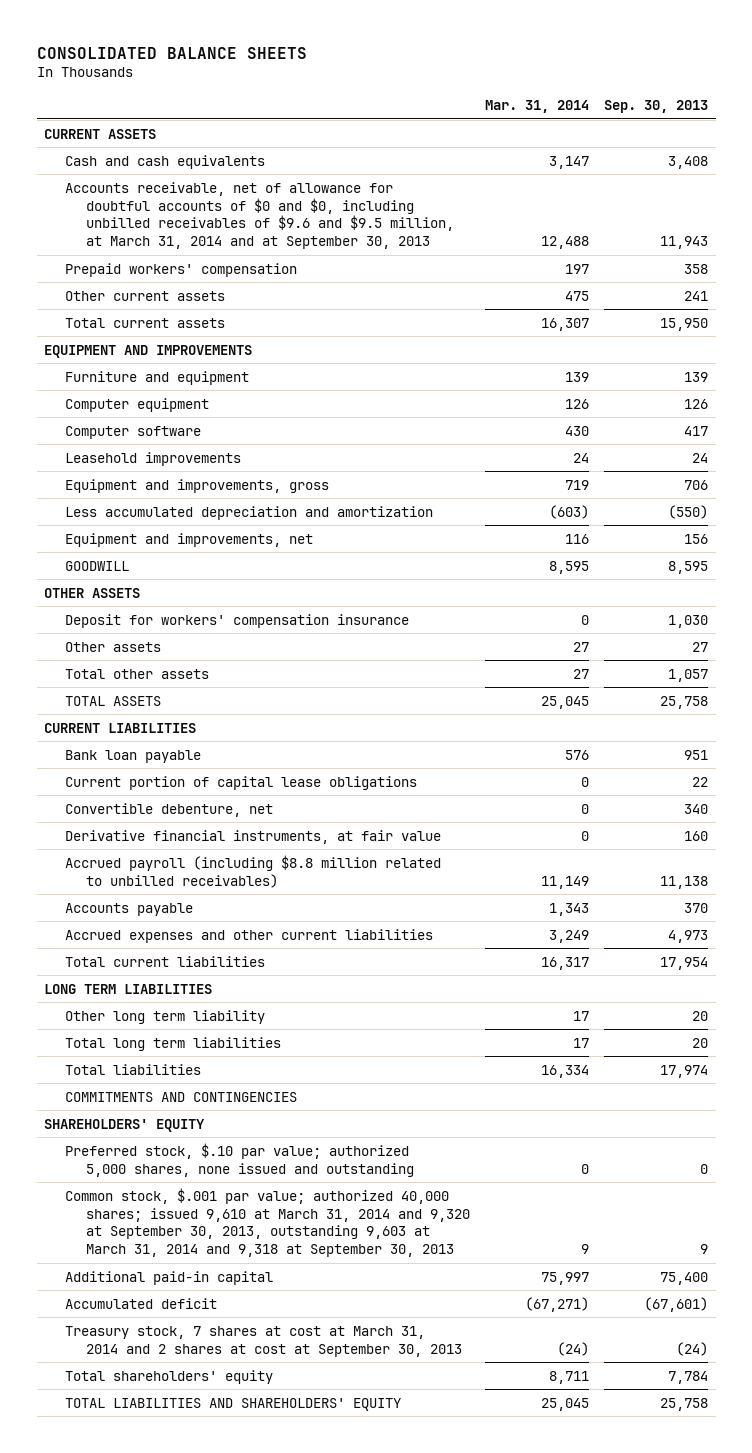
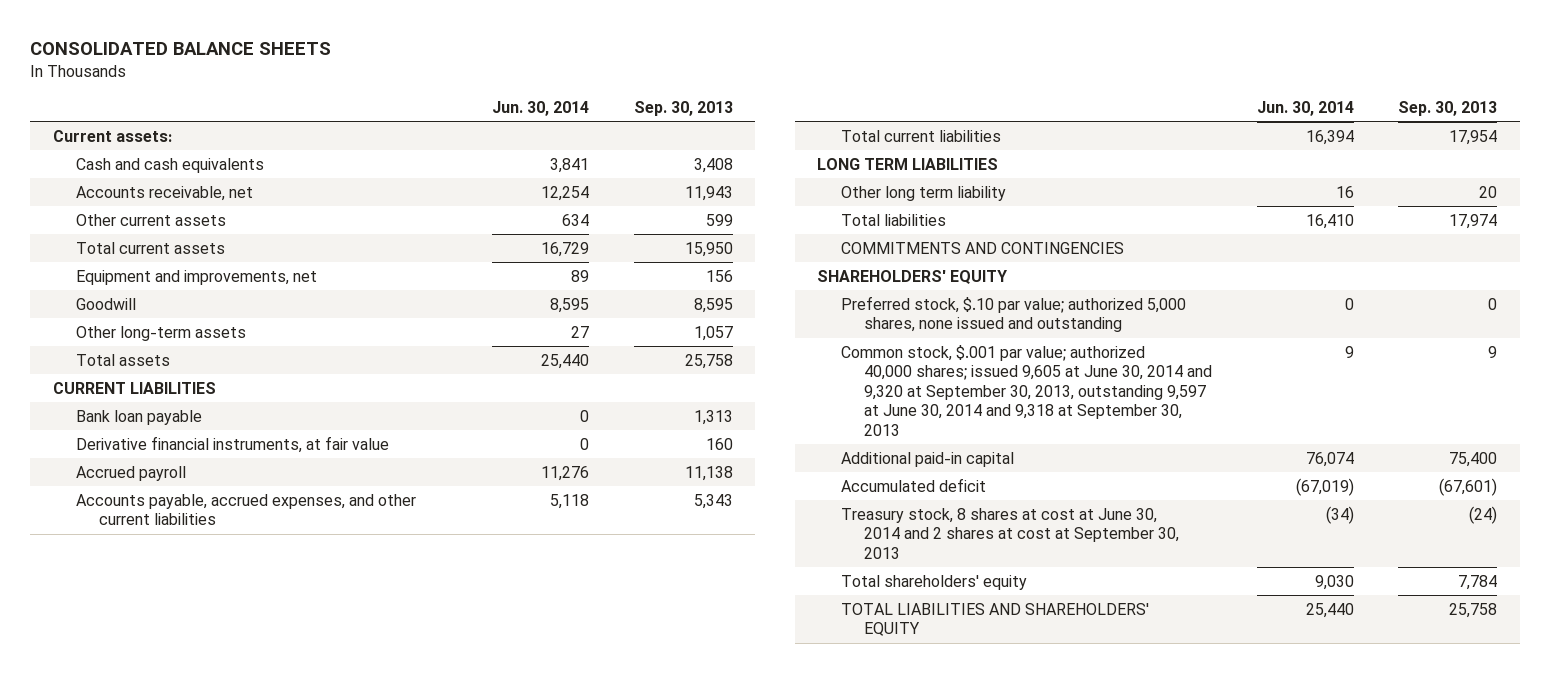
- | Mar. 31, 2014 | Sep. 30, 2013
+ | Jun. 30, 2014 | Sep. 30, 2013
- CURRENT ASSETS
+ Current assets:
- Accounts receivable, net of allowance for doubtful accounts of $0 and $0, including unbilled receivables of $9.6 and $9.5 million, at March 31, 2014 and at September 30, 2013 | 12,488 | 11,943
- Prepaid workers' compensation | 197 | 358
- Other current assets | 475 | 241
+ Accounts receivable, net | 12,254 | 11,943
+ Other current assets | 634 | 599
- EQUIPMENT AND IMPROVEMENTS
- Furniture and equipment | 139 | 139
- Computer equipment | 126 | 126
- Computer software | 430 | 417
- Leasehold improvements | 24 | 24
- Equipment and improvements, gross | 719 | 706
- Less accumulated depreciation and amortization | (603) | (550)
- GOODWILL | 8,595 | 8,595
- OTHER ASSETS
- Deposit for workers' compensation insurance | 0 | 1,030
- Other assets | 27 | 27
- Total other assets | 27 | 1,057
- TOTAL ASSETS | 25,045 | 25,758
+ Goodwill | 8,595 | 8,595
+ Other long-term assets | 27 | 1,057
+ Total assets | 25,440 | 25,758
- Bank loan payable | 576 | 951
- Current portion of capital lease obligations | 0 | 22
- Convertible debenture, net | 0 | 340
+ Bank loan payable | 0 | 1,313
- Accrued payroll (including $8.8 million related to unbilled receivables) | 11,149 | 11,138
- Accounts payable | 1,343 | 370
- Accrued expenses and other current liabilities | 3,249 | 4,973
+ Accrued payroll | 11,276 | 11,138
+ Accounts payable, accrued expenses, and other current liabilities | 5,118 | 5,343
- Total long term liabilities | 17 | 20
- Common stock, $.001 par value; authorized 40,000 shares; issued 9,610 at March 31, 2014 and 9,320 at September 30, 2013, outstanding 9,603 at March 31, 2014 and 9,318 at September 30, 2013 | 9 | 9
+ Common stock, $.001 par value; authorized 40,000 shares; issued 9,605 at June 30, 2014 and 9,320 at September 30, 2013, outstanding 9,597 at June 30, 2014 and 9,318 at September 30, 2013 | 9 | 9
- Treasury stock, 7 shares at cost at March 31, 2014 and 2 shares at cost at September 30, 2013 | (24) | (24)
+ Treasury stock, 8 shares at cost at June 30, 2014 and 2 shares at cost at September 30, 2013 | (34) | (24)

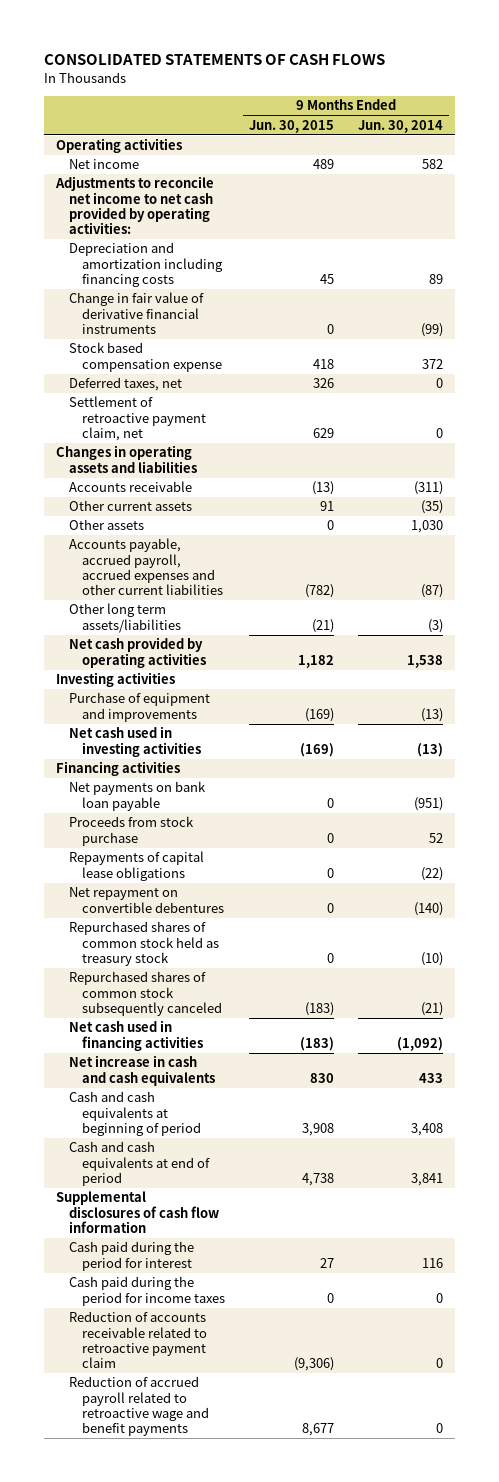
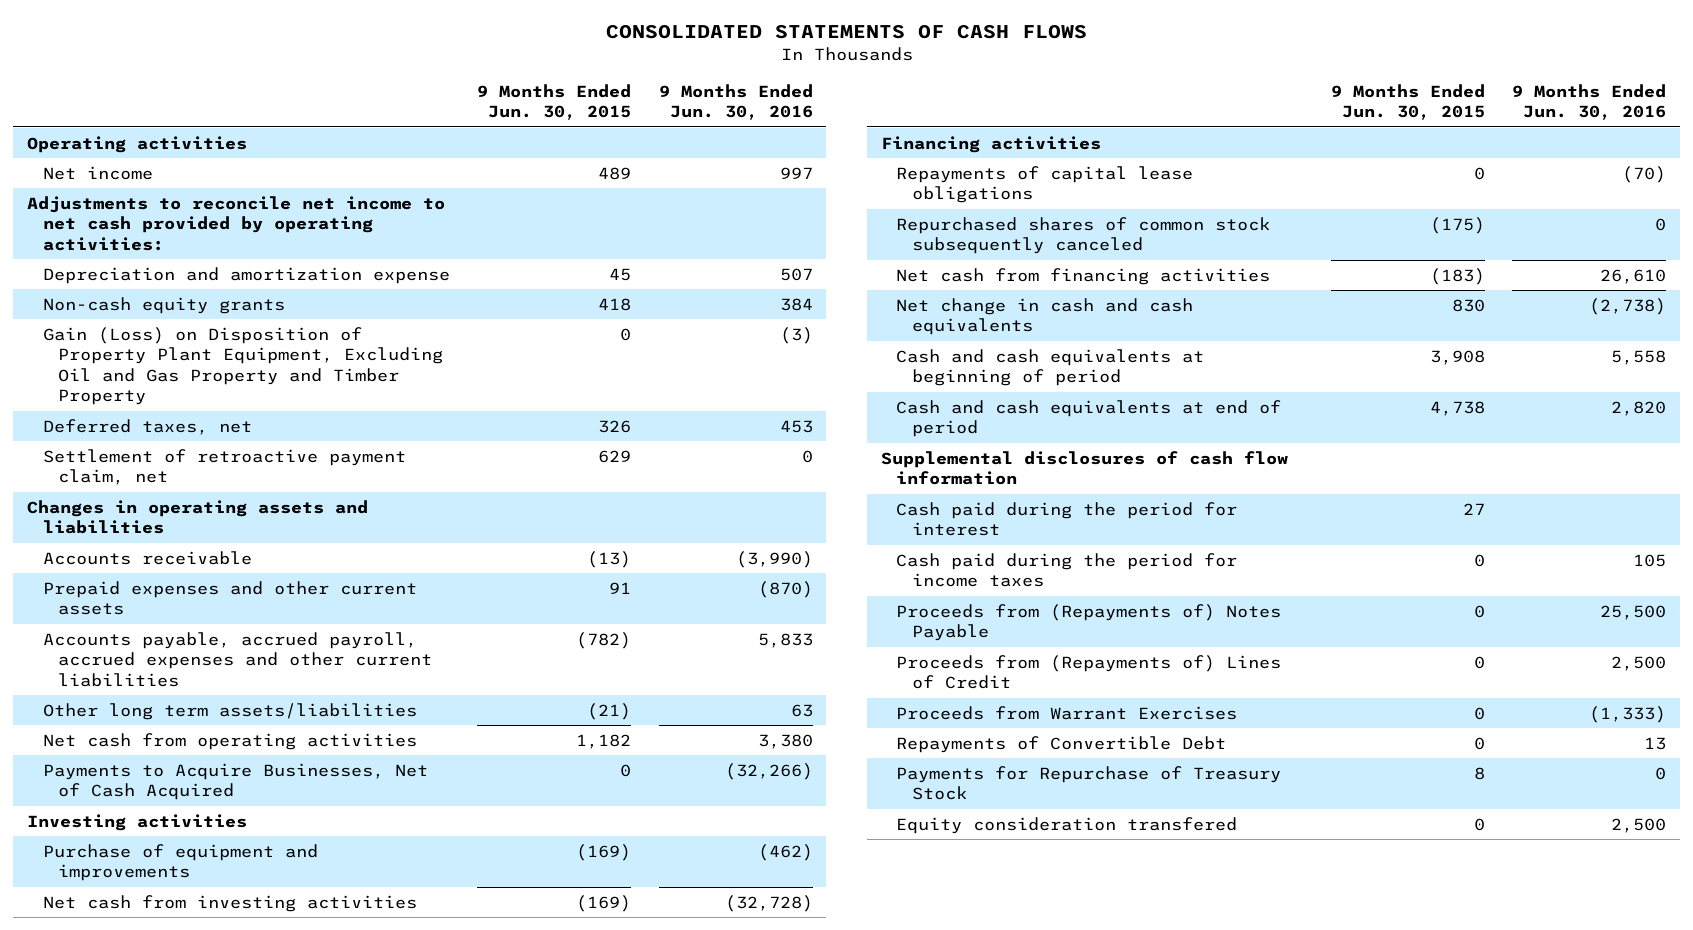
- | 9 Months Ended Jun. 30, 2015 | 9 Months Ended Jun. 30, 2014
+ | 9 Months Ended Jun. 30, 2015 | 9 Months Ended Jun. 30, 2016
- Depreciation and amortization including financing costs | 45 | 89
- Change in fair value of derivative financial instruments | 0 | (99)
- Stock based compensation expense | 418 | 372
+ Depreciation and amortization expense | 45 | 507
+ Non-cash equity grants | 418 | 384
+ Gain (Loss) on Disposition of Property Plant Equipment, Excluding Oil and Gas Property and Timber Property | 0 | (3)
- Other current assets | 91 | (35)
- Other assets | 0 | 1,030
+ Prepaid expenses and other current assets | 91 | (870)
- Net cash provided by operating activities | 1,182 | 1,538
+ Net cash from operating activities | 1,182 | 3,380
+ Payments to Acquire Businesses, Net of Cash Acquired | 0 | (32,266)
- Net cash used in investing activities | (169) | (13)
+ Net cash from investing activities | (169) | (32,728)
- Net payments on bank loan payable | 0 | (951)
- Proceeds from stock purchase | 0 | 52
- Net repayment on convertible debentures | 0 | (140)
- Repurchased shares of common stock held as treasury stock | 0 | (10)
- Repurchased shares of common stock subsequently canceled | (183) | (21)
- Net cash used in financing activities | (183) | (1,092)
- Net increase in cash and cash equivalents | 830 | 433
+ Repurchased shares of common stock subsequently canceled | (175) | 0
+ Net cash from financing activities | (183) | 26,610
+ Net change in cash and cash equivalents | 830 | (2,738)
- Reduction of accounts receivable related to retroactive payment claim | (9,306) | 0
- Reduction of accrued payroll related to retroactive wage and benefit payments | 8,677 | 0
+ Proceeds from (Repayments of) Notes Payable | 0 | 25,500
+ Proceeds from (Repayments of) Lines of Credit | 0 | 2,500
+ Proceeds from Warrant Exercises | 0 | (1,333)
+ Repayments of Convertible Debt | 0 | 13
+ Payments for Repurchase of Treasury Stock | 8 | 0
+ Equity consideration transfered | 0 | 2,500

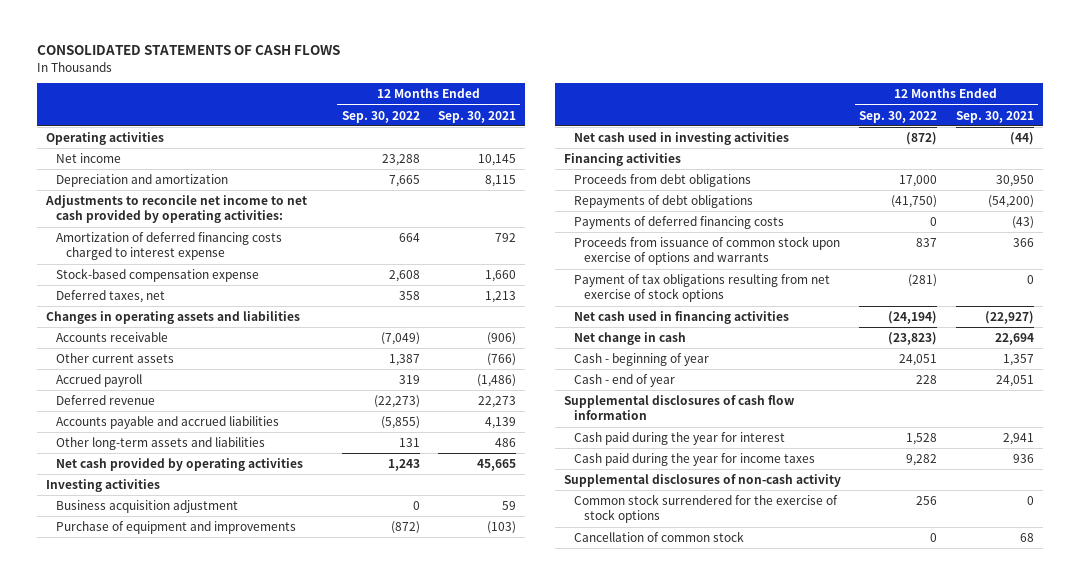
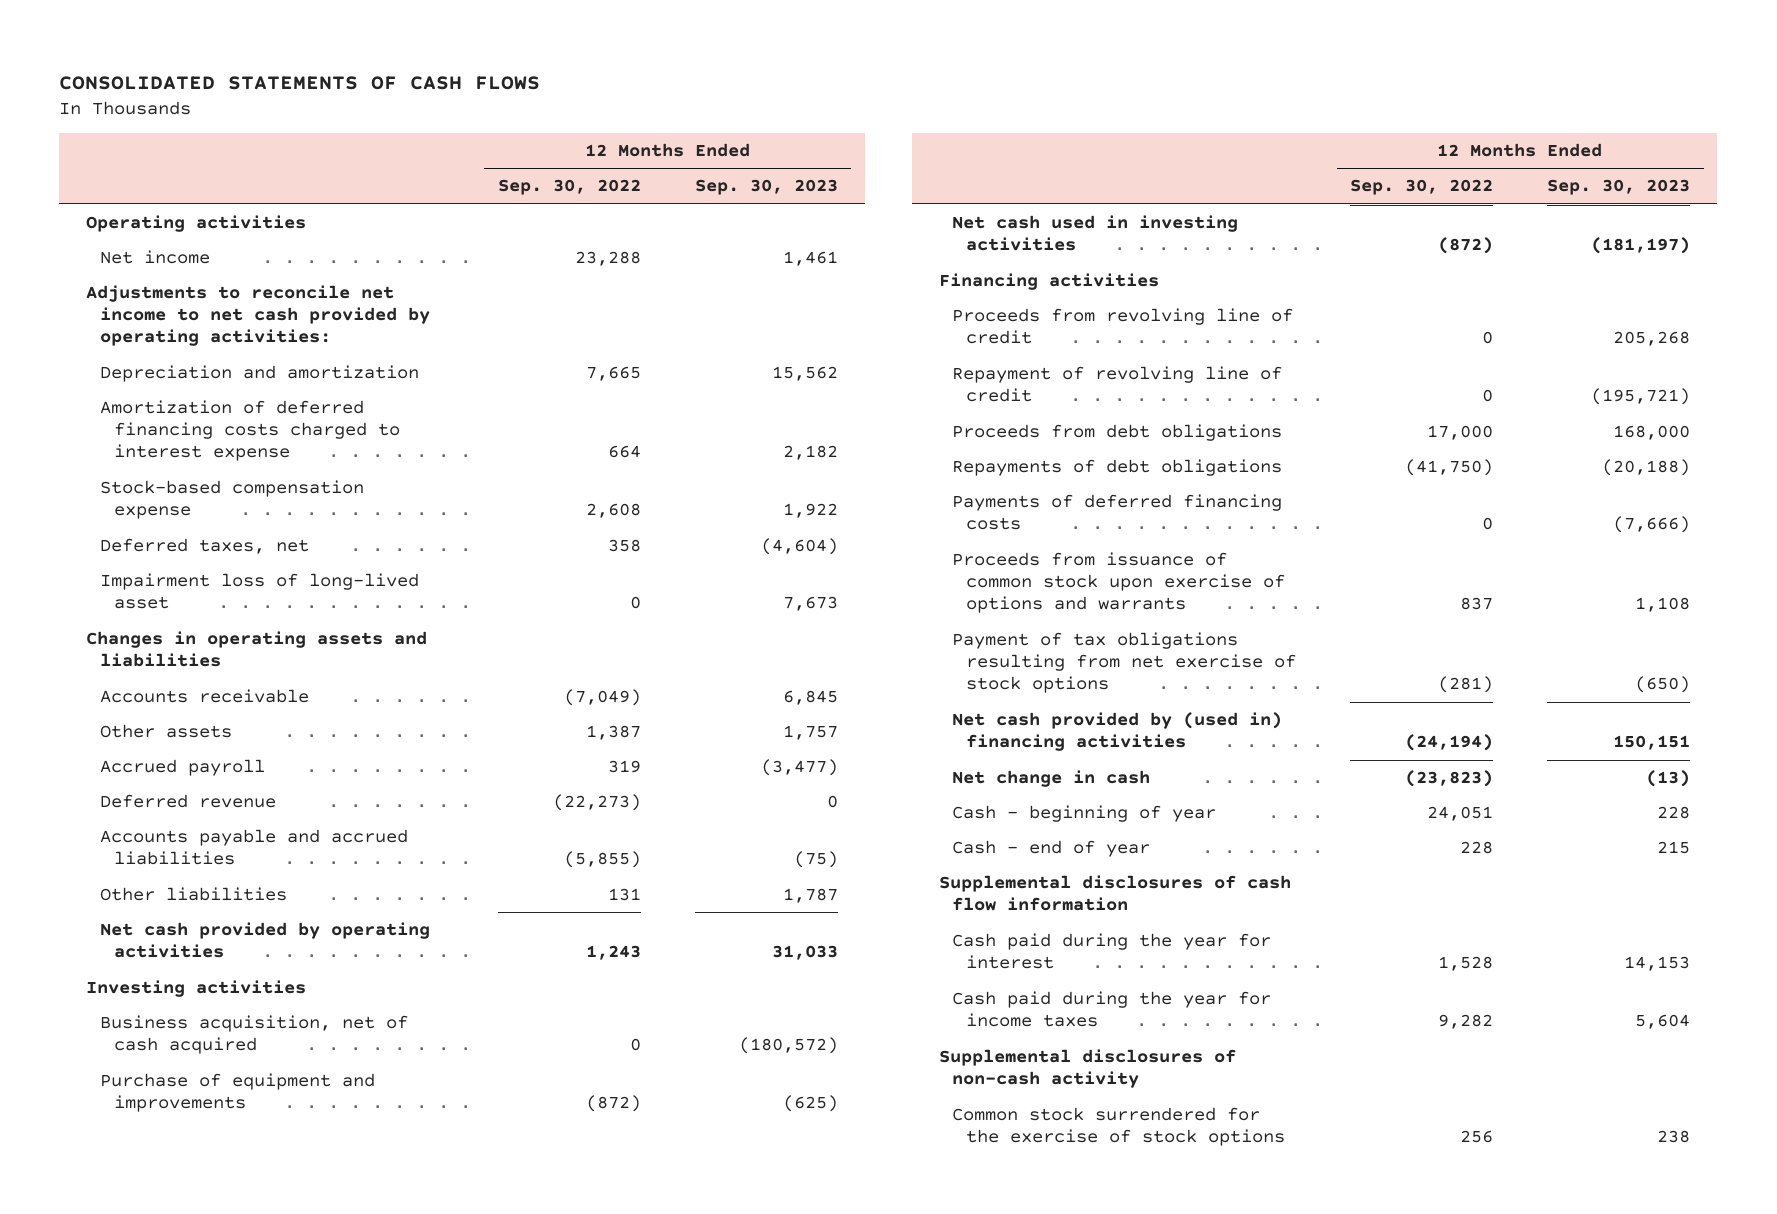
- | 12 Months Ended Sep. 30, 2022 | 12 Months Ended Sep. 30, 2021
+ | 12 Months Ended Sep. 30, 2022 | 12 Months Ended Sep. 30, 2023
moved down: Depreciation and amortization | 7,665 | 15,562
+ Impairment loss of long-lived asset | 0 | 7,673
- Other current assets | 1,387 | (766)
+ Other assets | 1,387 | 1,757
- Other long-term assets and liabilities | 131 | 486
+ Other liabilities | 131 | 1,787
- Business acquisition adjustment | 0 | 59
+ Business acquisition, net of cash acquired | 0 | (180,572)
+ Proceeds from revolving line of credit | 0 | 205,268
+ Repayment of revolving line of credit | 0 | (195,721)
- Net cash used in financing activities | (24,194) | (22,927)
+ Net cash provided by (used in) financing activities | (24,194) | 150,151
- Cancellation of common stock | 0 | 68

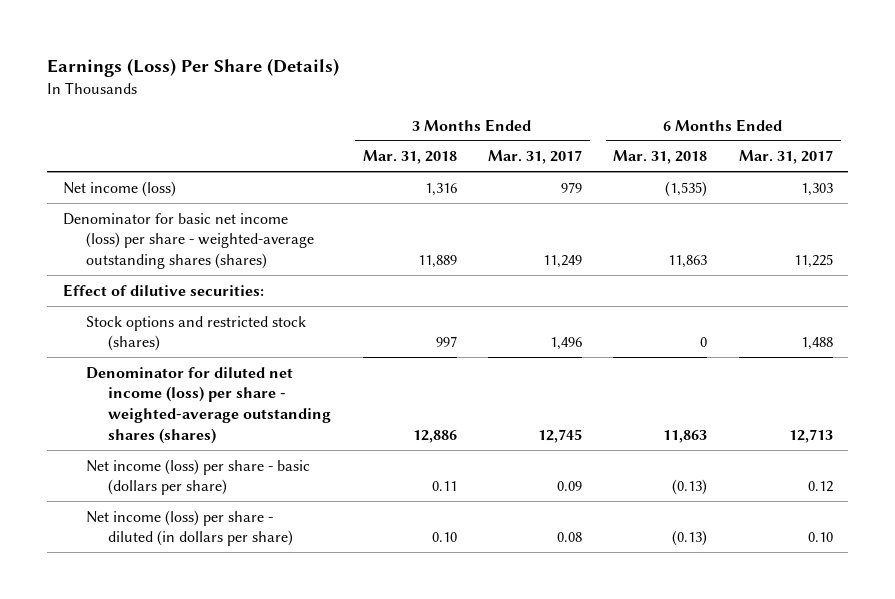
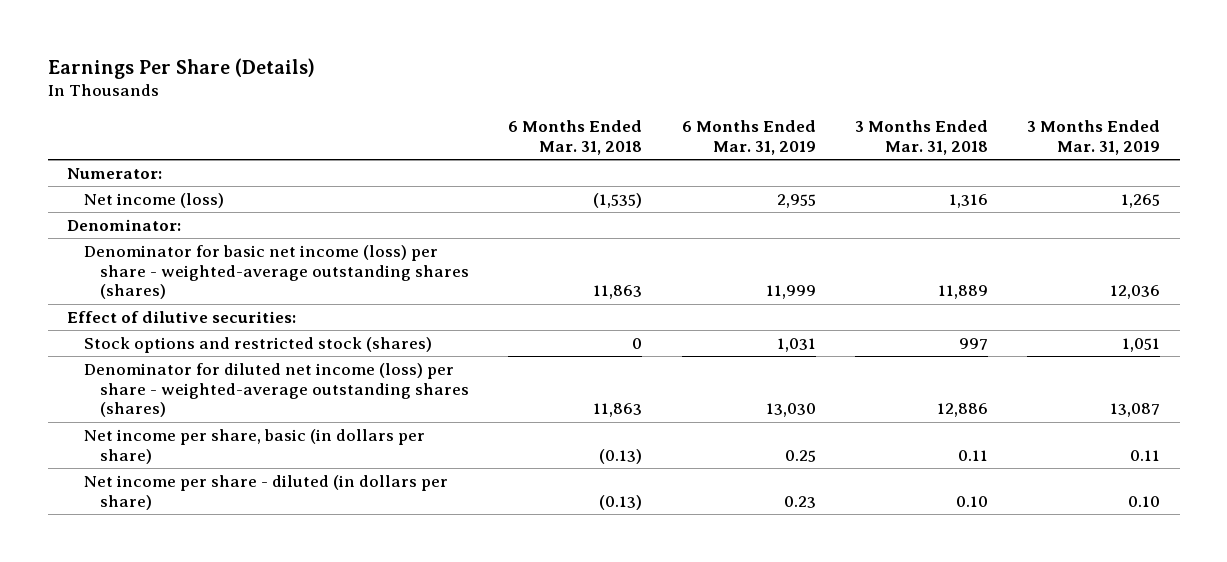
- Earnings (Loss) Per Share (Details)
+ Earnings Per Share (Details)
- | 3 Months Ended Mar. 31, 2018 | 3 Months Ended Mar. 31, 2017 | 6 Months Ended Mar. 31, 2018 | 6 Months Ended Mar. 31, 2017
+ | 6 Months Ended Mar. 31, 2018 | 6 Months Ended Mar. 31, 2019 | 3 Months Ended Mar. 31, 2018 | 3 Months Ended Mar. 31, 2019
+ Numerator:
+ Denominator:
- Net income (loss) per share - basic (dollars per share) | 0.11 | 0.09 | (0.13) | 0.12
- Net income (loss) per share - diluted (in dollars per share) | 0.10 | 0.08 | (0.13) | 0.10
+ Net income per share, basic (in dollars per share) | (0.13) | 0.25 | 0.11 | 0.11
+ Net income per share - diluted (in dollars per share) | (0.13) | 0.23 | 0.10 | 0.10

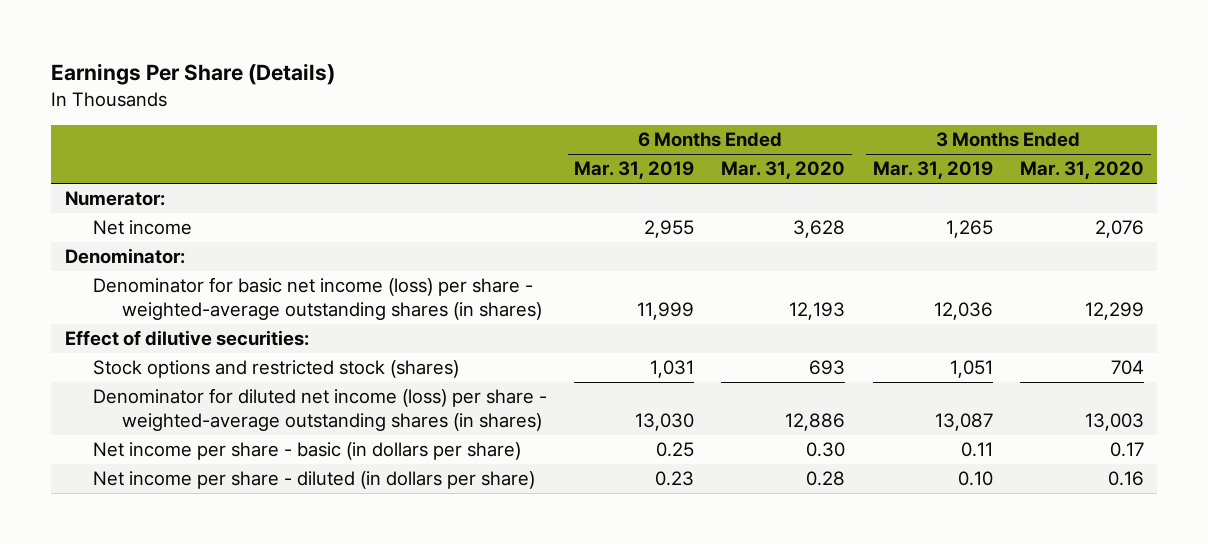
- | 6 Months Ended Mar. 31, 2018 | 6 Months Ended Mar. 31, 2019 | 3 Months Ended Mar. 31, 2018 | 3 Months Ended Mar. 31, 2019
+ | 6 Months Ended Mar. 31, 2019 | 6 Months Ended Mar. 31, 2020 | 3 Months Ended Mar. 31, 2019 | 3 Months Ended Mar. 31, 2020
- Net income (loss) | (1,535) | 2,955 | 1,316 | 1,265
+ Net income | 2,955 | 3,628 | 1,265 | 2,076
- Denominator for basic net income (loss) per share - weighted-average outstanding shares (shares) | 11,863 | 11,999 | 11,889 | 12,036
+ Denominator for basic net income (loss) per share - weighted-average outstanding shares (in shares) | 11,999 | 12,193 | 12,036 | 12,299
- Denominator for diluted net income (loss) per share - weighted-average outstanding shares (shares) | 11,863 | 13,030 | 12,886 | 13,087
- Net income per share, basic (in dollars per share) | (0.13) | 0.25 | 0.11 | 0.11
+ Denominator for diluted net income (loss) per share - weighted-average outstanding shares (in shares) | 13,030 | 12,886 | 13,087 | 13,003
+ Net income per share - basic (in dollars per share) | 0.25 | 0.30 | 0.11 | 0.17

